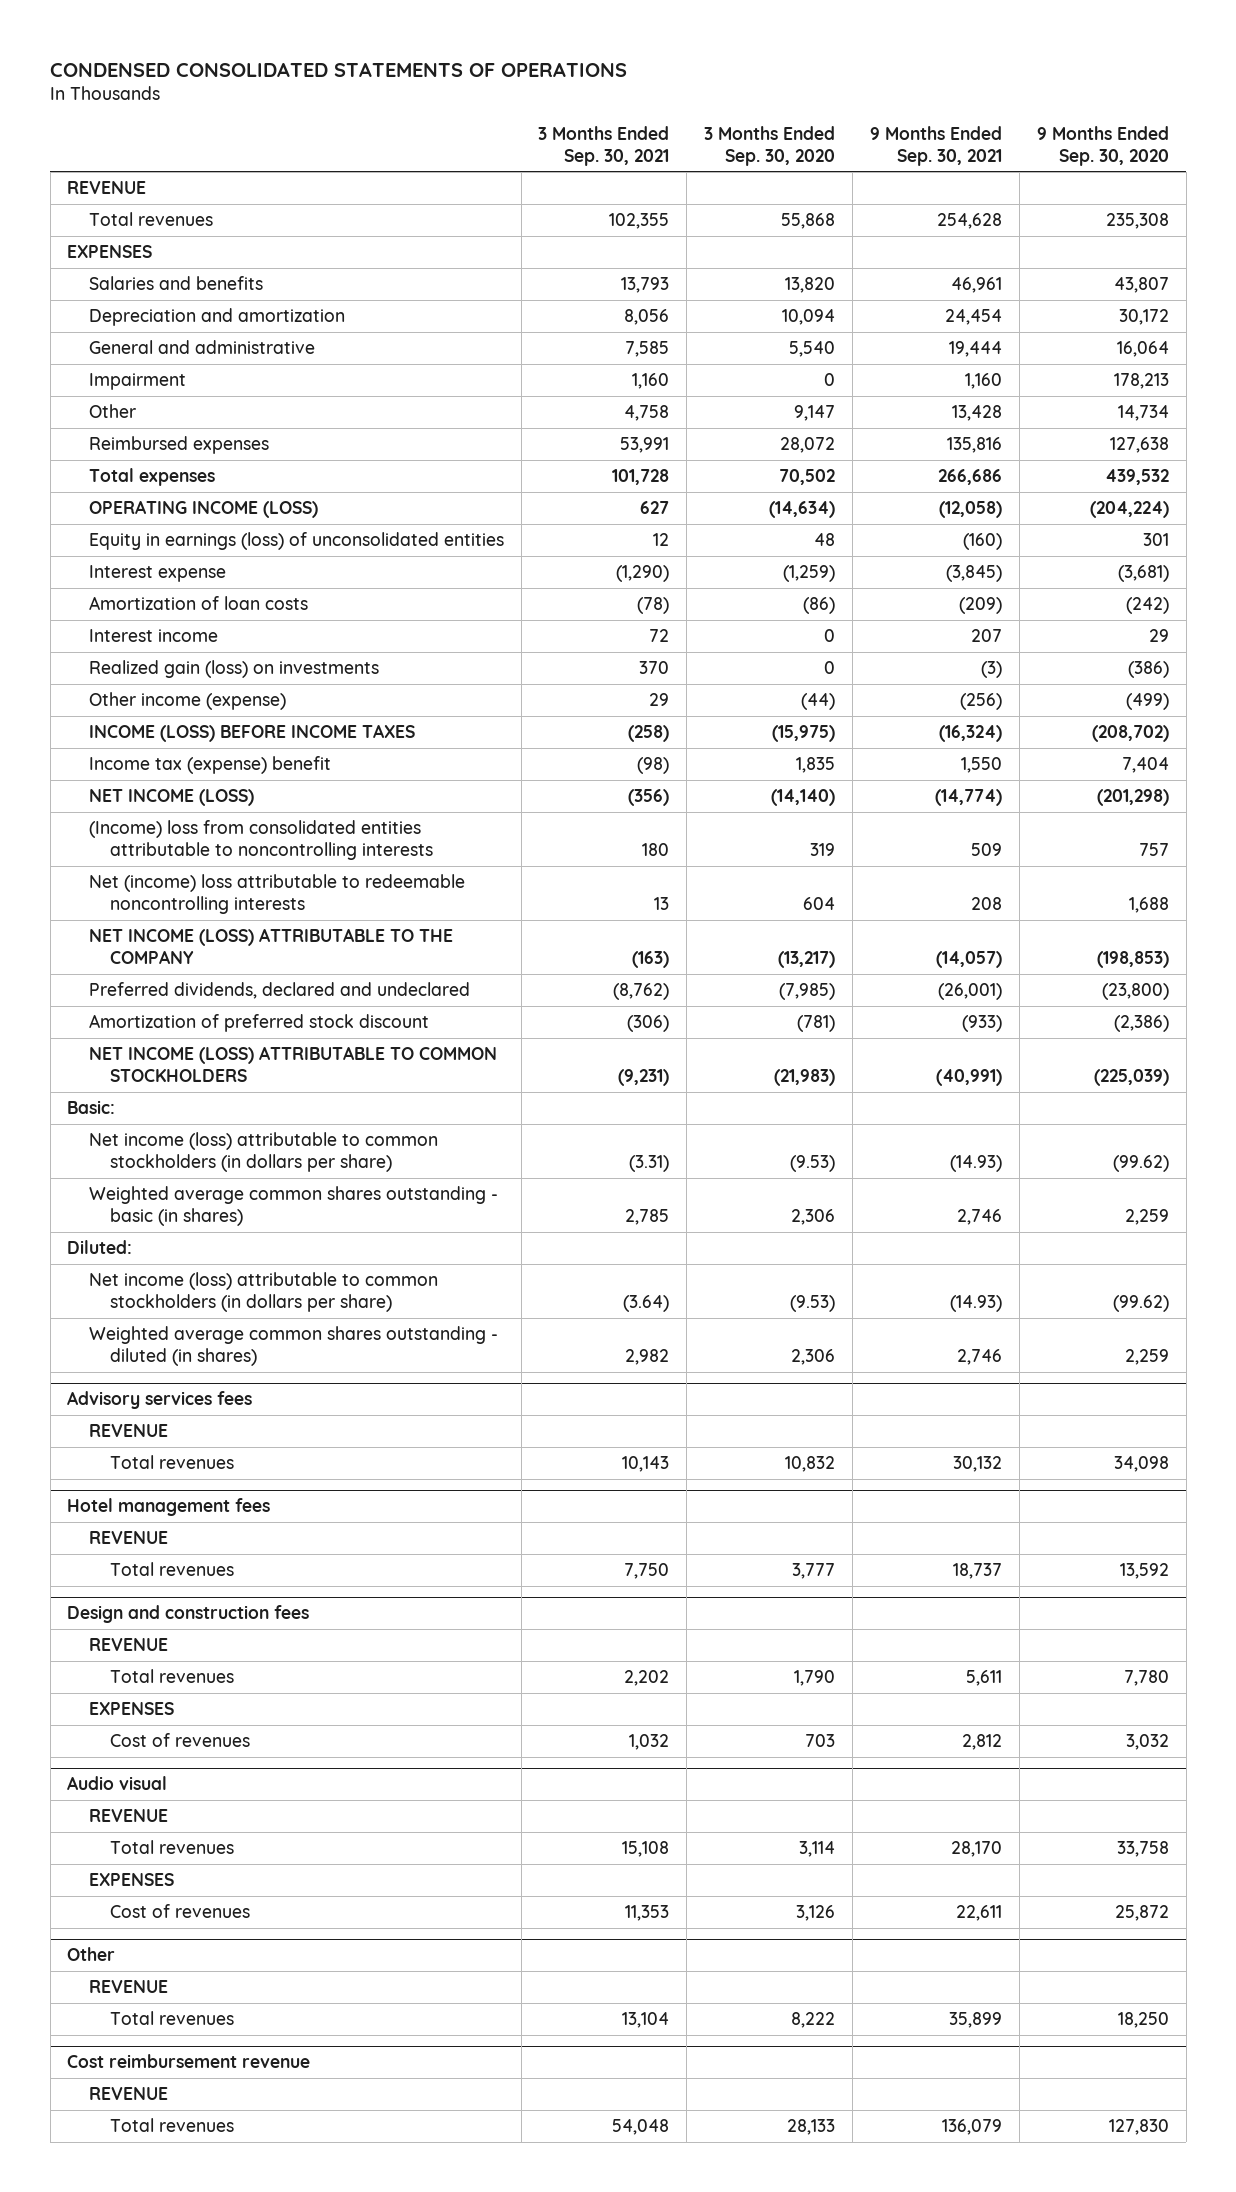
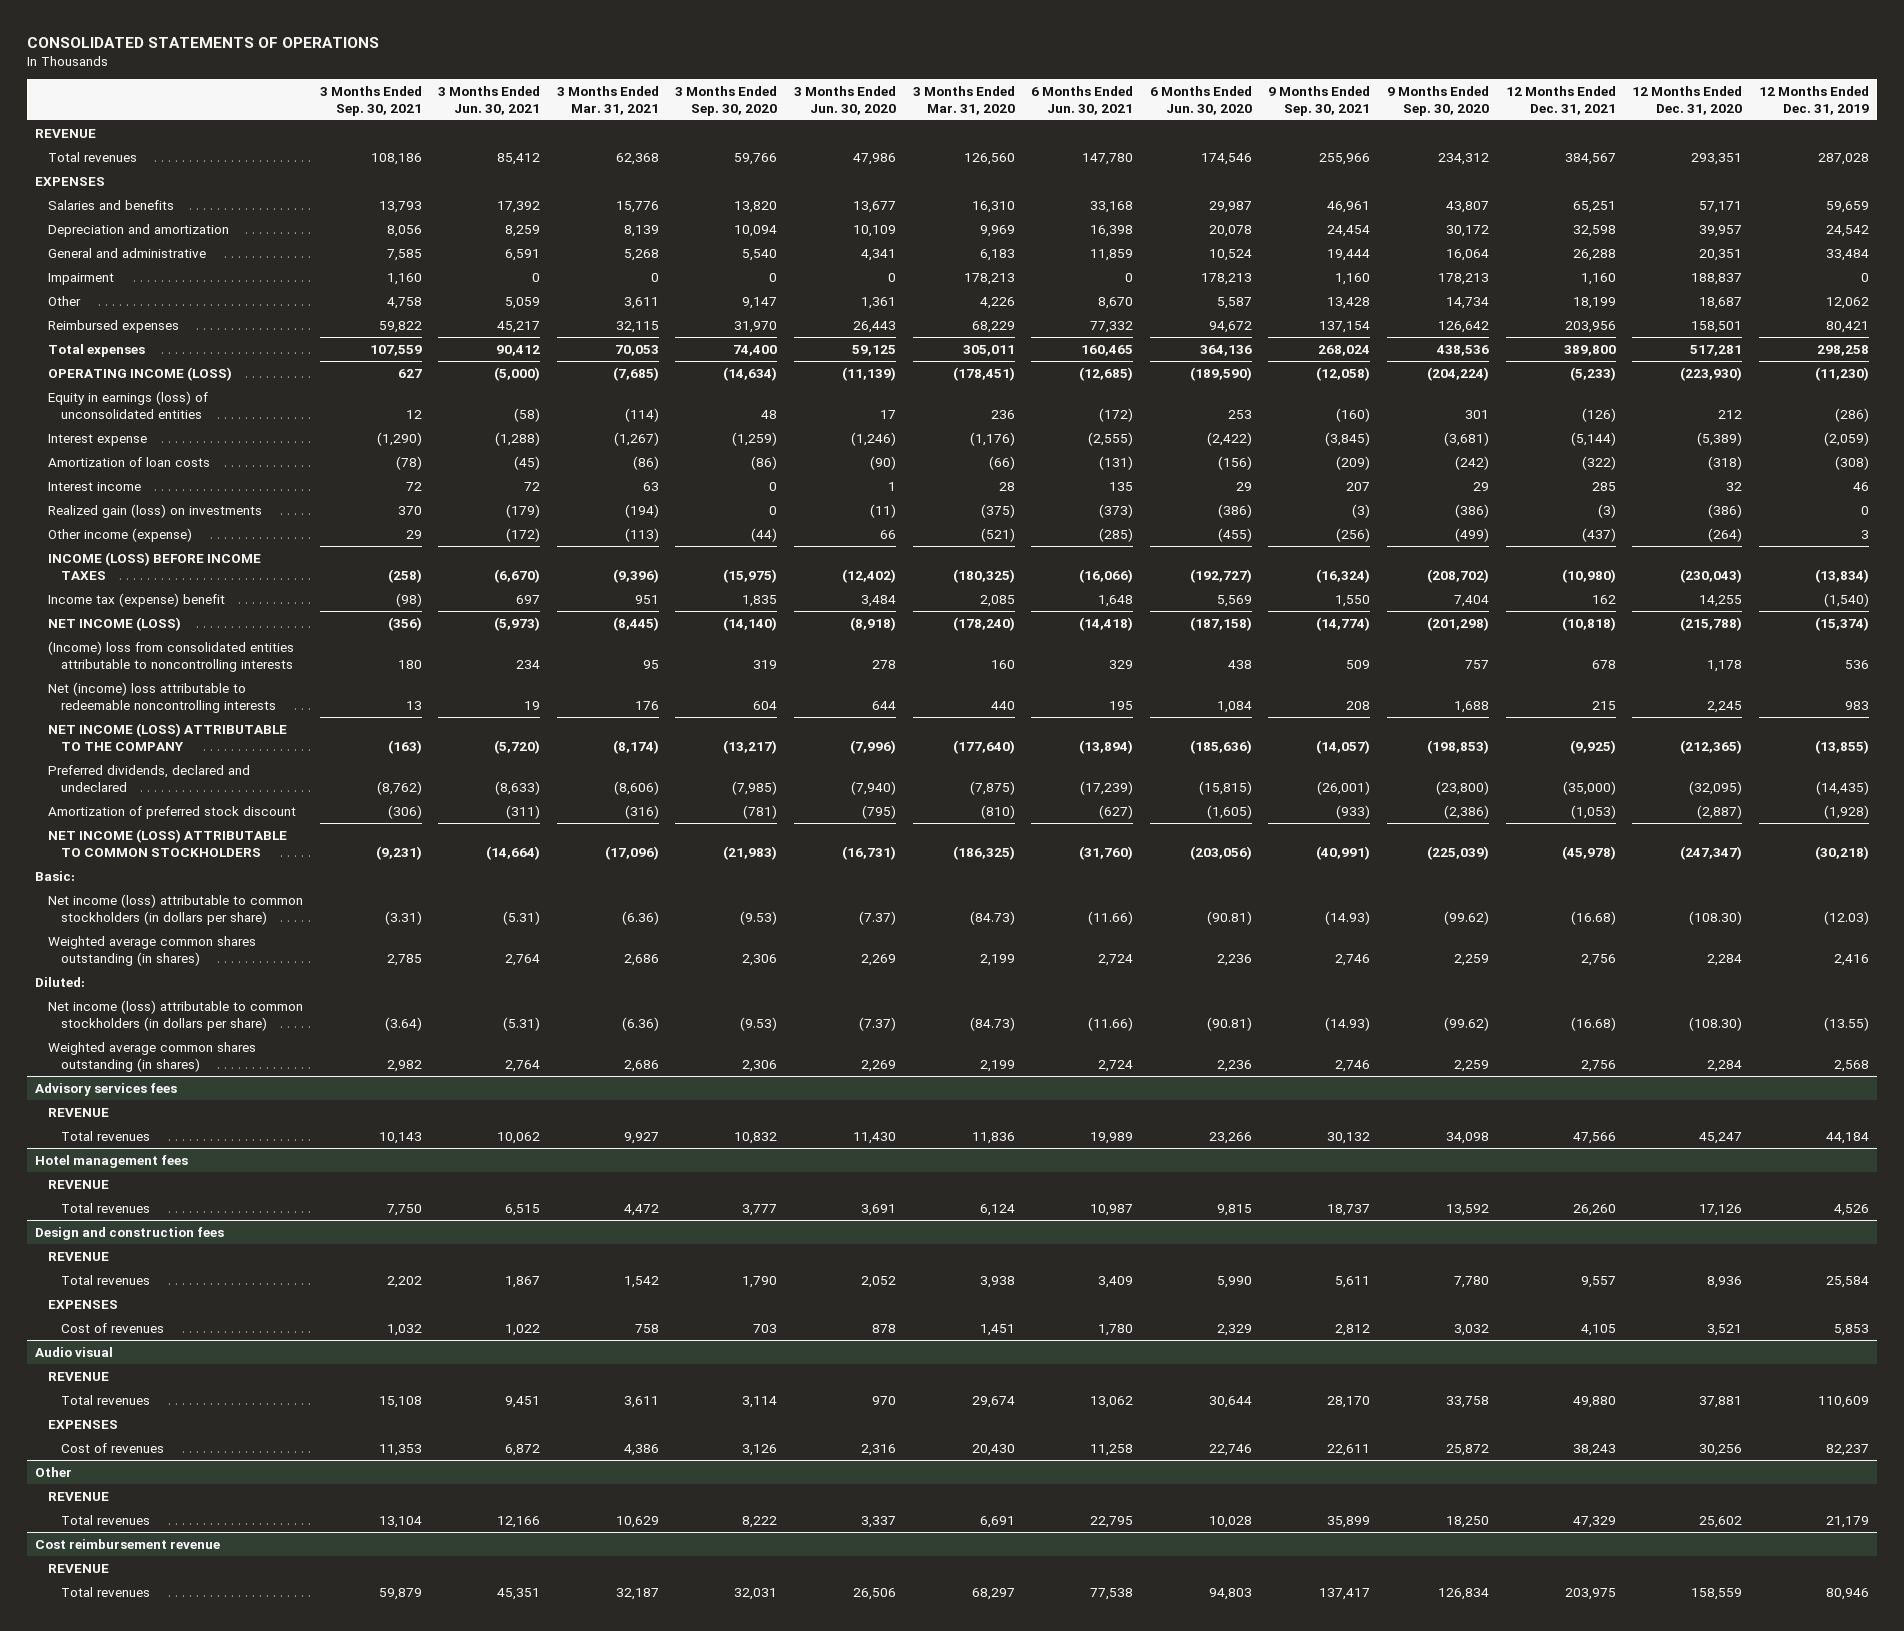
- CONDENSED CONSOLIDATED STATEMENTS OF OPERATIONS
+ CONSOLIDATED STATEMENTS OF OPERATIONS
- | 3 Months Ended Sep. 30, 2021 | 3 Months Ended Sep. 30, 2020 | 9 Months Ended Sep. 30, 2021 | 9 Months Ended Sep. 30, 2020
+ | 3 Months Ended Sep. 30, 2021 | 3 Months Ended Jun. 30, 2021 | 3 Months Ended Mar. 31, 2021 | 3 Months Ended Sep. 30, 2020 | 3 Months Ended Jun. 30, 2020 | 3 Months Ended Mar. 31, 2020 | 6 Months Ended Jun. 30, 2021 | 6 Months Ended Jun. 30, 2020 | 9 Months Ended Sep. 30, 2021 | 9 Months Ended Sep. 30, 2020 | 12 Months Ended Dec. 31, 2021 | 12 Months Ended Dec. 31, 2020 | 12 Months Ended Dec. 31, 2019
- Total revenues | 102,355 | 55,868 | 254,628 | 235,308
+ Total revenues | 108,186 | 85,412 | 62,368 | 59,766 | 47,986 | 126,560 | 147,780 | 174,546 | 255,966 | 234,312 | 384,567 | 293,351 | 287,028
- Reimbursed expenses | 53,991 | 28,072 | 135,816 | 127,638
- Total expenses | 101,728 | 70,502 | 266,686 | 439,532
+ Reimbursed expenses | 59,822 | 45,217 | 32,115 | 31,970 | 26,443 | 68,229 | 77,332 | 94,672 | 137,154 | 126,642 | 203,956 | 158,501 | 80,421
+ Total expenses | 107,559 | 90,412 | 70,053 | 74,400 | 59,125 | 305,011 | 160,465 | 364,136 | 268,024 | 438,536 | 389,800 | 517,281 | 298,258
- Weighted average common shares outstanding - basic (in shares) | 2,785 | 2,306 | 2,746 | 2,259
+ Weighted average common shares outstanding (in shares) | 2,785 | 2,764 | 2,686 | 2,306 | 2,269 | 2,199 | 2,724 | 2,236 | 2,746 | 2,259 | 2,756 | 2,284 | 2,416
- Weighted average common shares outstanding - diluted (in shares) | 2,982 | 2,306 | 2,746 | 2,259
+ Weighted average common shares outstanding (in shares) | 2,982 | 2,764 | 2,686 | 2,306 | 2,269 | 2,199 | 2,724 | 2,236 | 2,746 | 2,259 | 2,756 | 2,284 | 2,568
@ Cost reimbursement revenue
- Total revenues | 54,048 | 28,133 | 136,079 | 127,830
+ Total revenues | 59,879 | 45,351 | 32,187 | 32,031 | 26,506 | 68,297 | 77,538 | 94,803 | 137,417 | 126,834 | 203,975 | 158,559 | 80,946

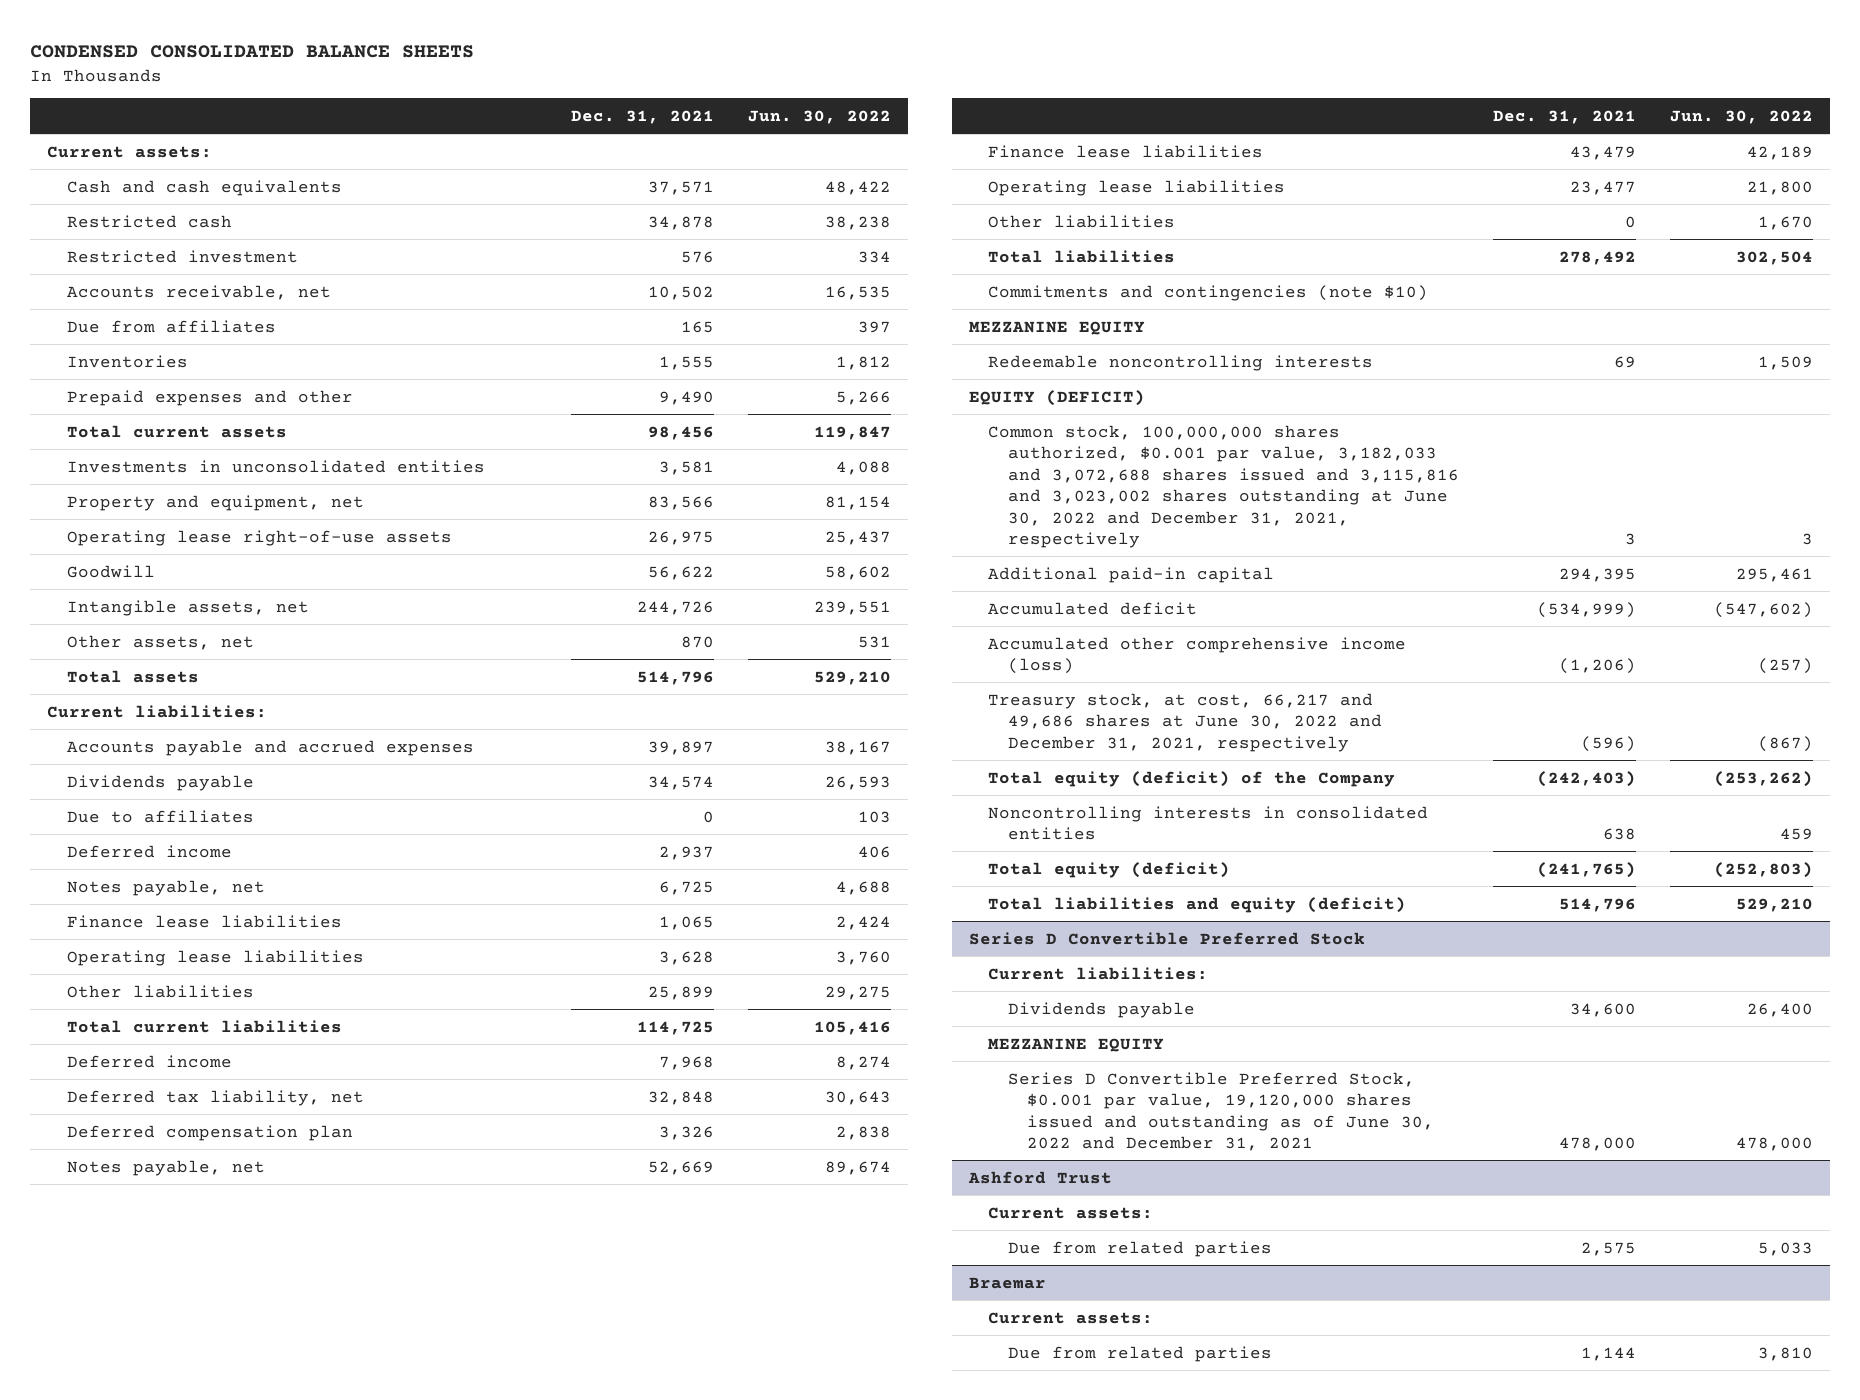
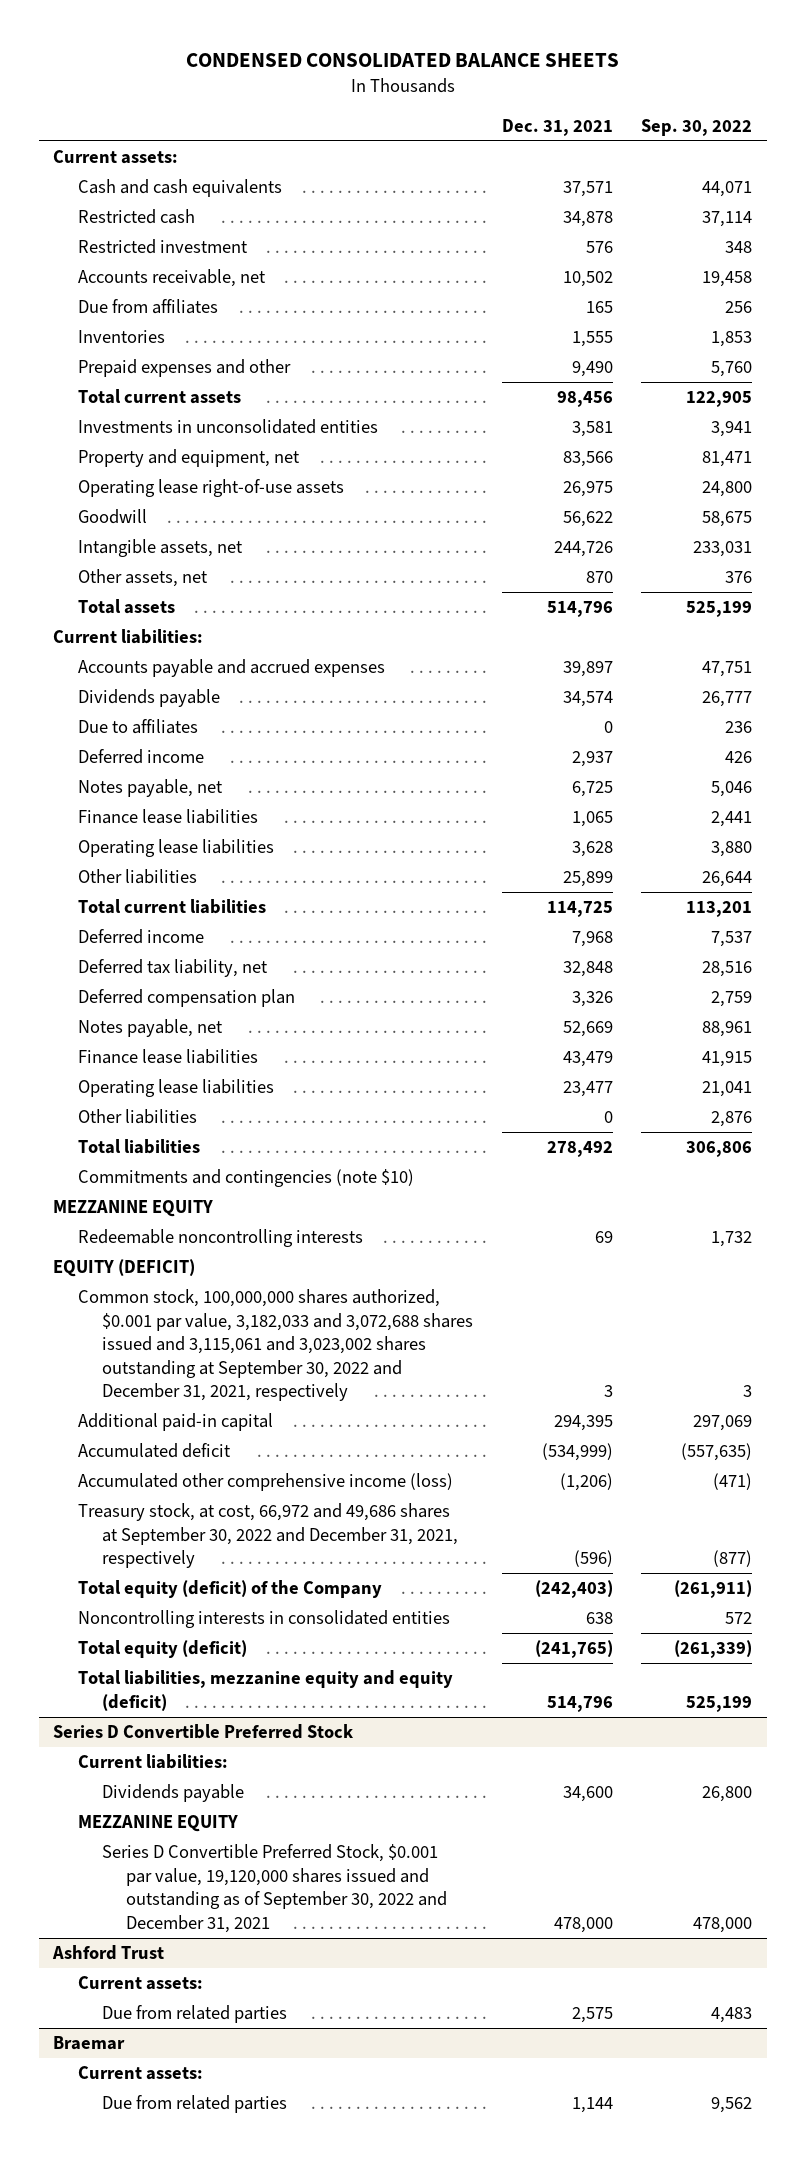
- | Dec. 31, 2021 | Jun. 30, 2022
+ | Dec. 31, 2021 | Sep. 30, 2022
- Common stock, 100,000,000 shares authorized, $0.001 par value, 3,182,033 and 3,072,688 shares issued and 3,115,816 and 3,023,002 shares outstanding at June 30, 2022 and December 31, 2021, respectively | 3 | 3
+ Common stock, 100,000,000 shares authorized, $0.001 par value, 3,182,033 and 3,072,688 shares issued and 3,115,061 and 3,023,002 shares outstanding at September 30, 2022 and December 31, 2021, respectively | 3 | 3
- Treasury stock, at cost, 66,217 and 49,686 shares at June 30, 2022 and December 31, 2021, respectively | (596) | (867)
+ Treasury stock, at cost, 66,972 and 49,686 shares at September 30, 2022 and December 31, 2021, respectively | (596) | (877)
- Total liabilities and equity (deficit) | 514,796 | 529,210
+ Total liabilities, mezzanine equity and equity (deficit) | 514,796 | 525,199
@ Series D Convertible Preferred Stock
- Series D Convertible Preferred Stock, $0.001 par value, 19,120,000 shares issued and outstanding as of June 30, 2022 and December 31, 2021 | 478,000 | 478,000
+ Series D Convertible Preferred Stock, $0.001 par value, 19,120,000 shares issued and outstanding as of September 30, 2022 and December 31, 2021 | 478,000 | 478,000

